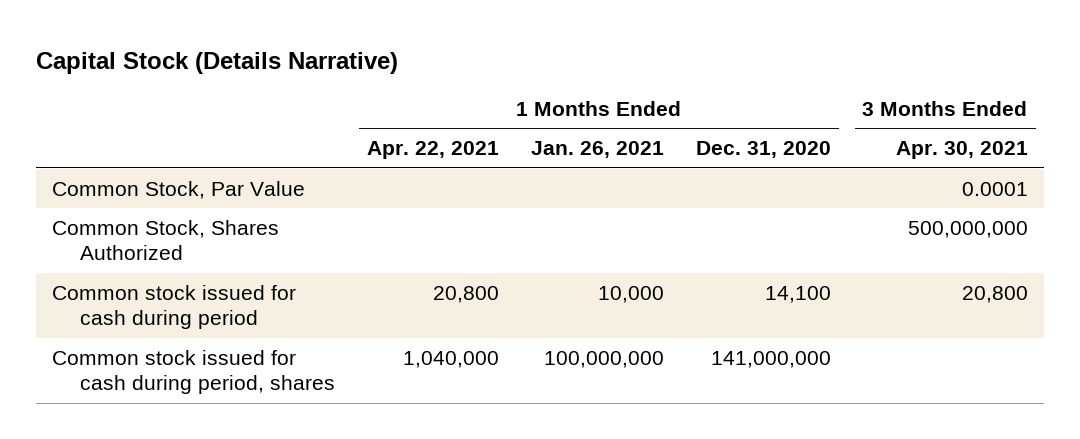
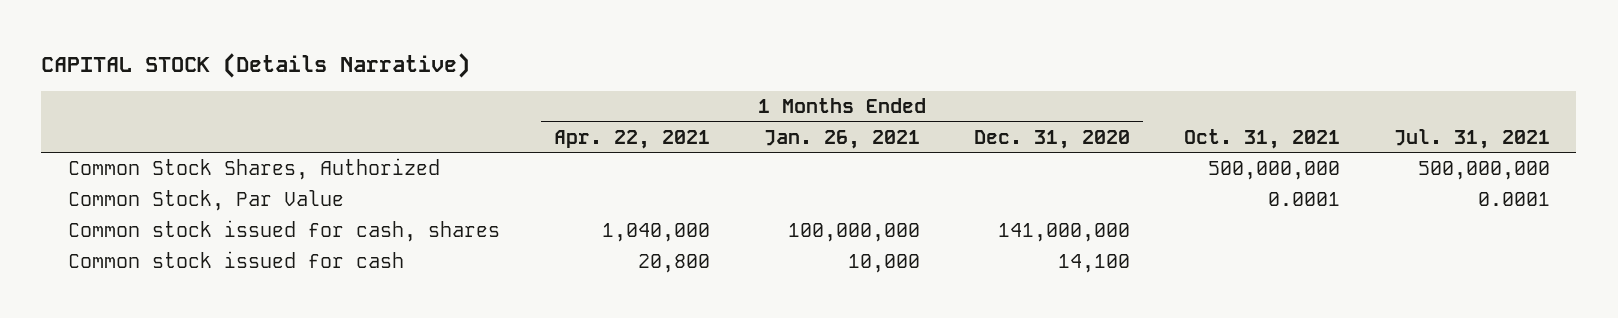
- Capital Stock (Details Narrative)
+ CAPITAL STOCK (Details Narrative)
- | 1 Months Ended Apr. 22, 2021 | 1 Months Ended Jan. 26, 2021 | 1 Months Ended Dec. 31, 2020 | 3 Months Ended Apr. 30, 2021
+ | 1 Months Ended Apr. 22, 2021 | 1 Months Ended Jan. 26, 2021 | 1 Months Ended Dec. 31, 2020 | Oct. 31, 2021 | Jul. 31, 2021
+ Common Stock Shares, Authorized | | | | 500,000,000 | 500,000,000
- Common Stock, Shares Authorized | | | | 500,000,000
- Common stock issued for cash during period | 20,800 | 10,000 | 14,100 | 20,800
- Common stock issued for cash during period, shares | 1,040,000 | 100,000,000 | 141,000,000 |
+ Common stock issued for cash, shares | 1,040,000 | 100,000,000 | 141,000,000 | |
+ Common stock issued for cash | 20,800 | 10,000 | 14,100 | |

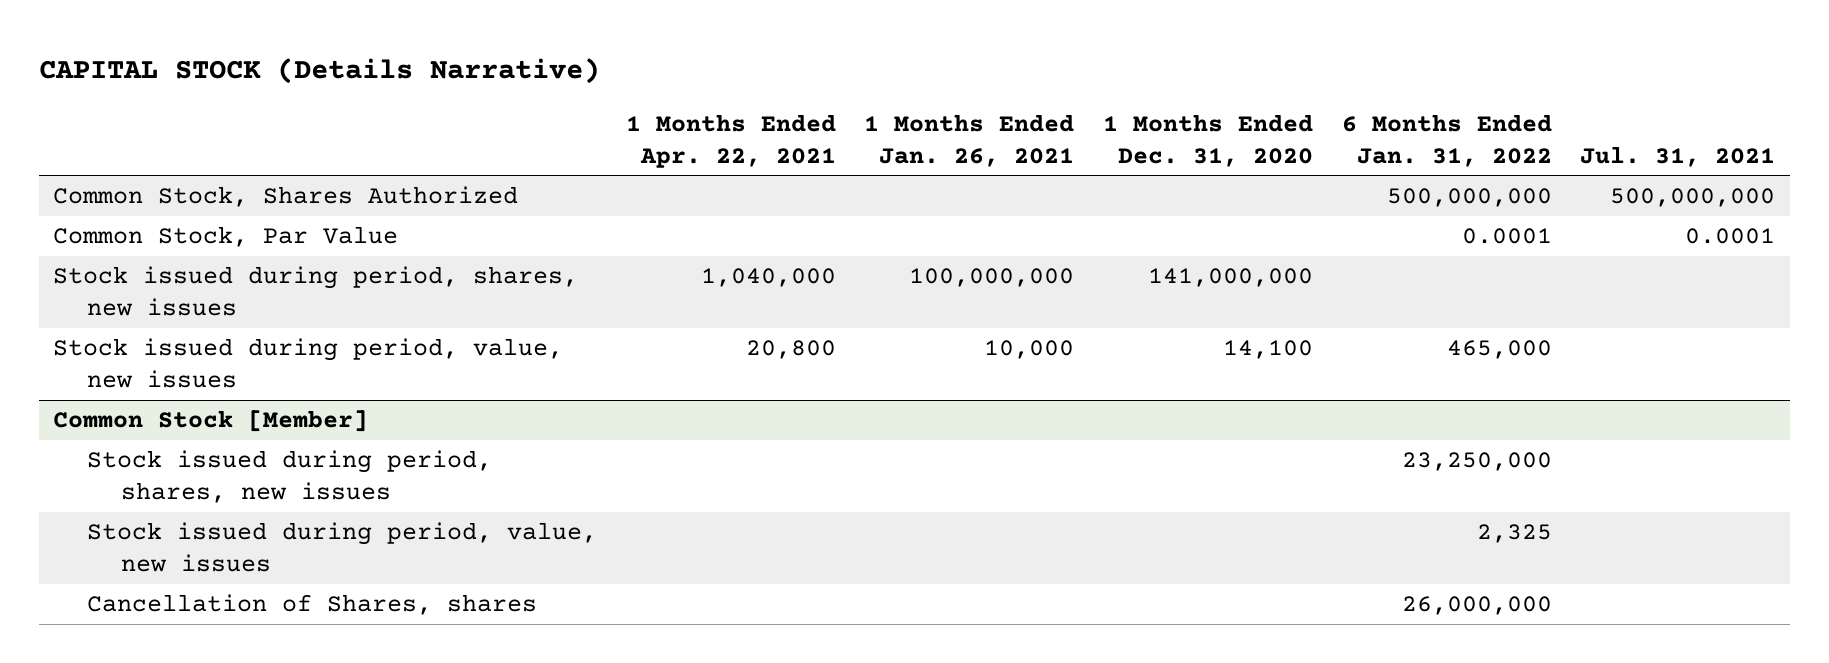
- | 1 Months Ended Apr. 22, 2021 | 1 Months Ended Jan. 26, 2021 | 1 Months Ended Dec. 31, 2020 | Oct. 31, 2021 | Jul. 31, 2021
+ | 1 Months Ended Apr. 22, 2021 | 1 Months Ended Jan. 26, 2021 | 1 Months Ended Dec. 31, 2020 | 6 Months Ended Jan. 31, 2022 | Jul. 31, 2021
- Common Stock Shares, Authorized | | | | 500,000,000 | 500,000,000
+ Common Stock, Shares Authorized | | | | 500,000,000 | 500,000,000
- Common stock issued for cash, shares | 1,040,000 | 100,000,000 | 141,000,000 | |
- Common stock issued for cash | 20,800 | 10,000 | 14,100 | |
+ Stock issued during period, shares, new issues | 1,040,000 | 100,000,000 | 141,000,000 | |
+ Stock issued during period, value, new issues | 20,800 | 10,000 | 14,100 | 465,000 |
+ Common Stock [Member]
+ Stock issued during period, shares, new issues | | | | 23,250,000 |
+ Stock issued during period, value, new issues | | | | 2,325 |
+ Cancellation of Shares, shares | | | | 26,000,000 |

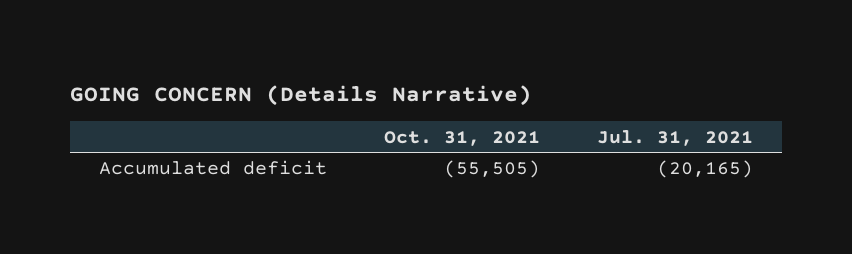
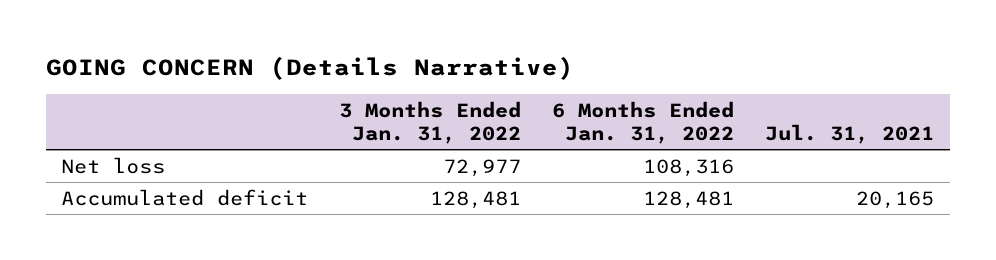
- | Oct. 31, 2021 | Jul. 31, 2021
+ | 3 Months Ended Jan. 31, 2022 | 6 Months Ended Jan. 31, 2022 | Jul. 31, 2021
- Accumulated deficit | (55,505) | (20,165)
+ Net loss | 72,977 | 108,316 |
+ Accumulated deficit | 128,481 | 128,481 | 20,165

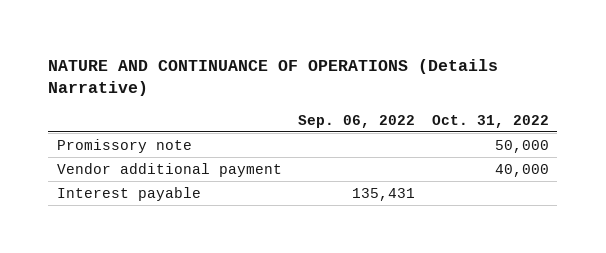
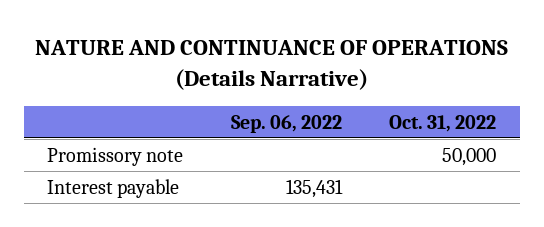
- Vendor additional payment | | 40,000

